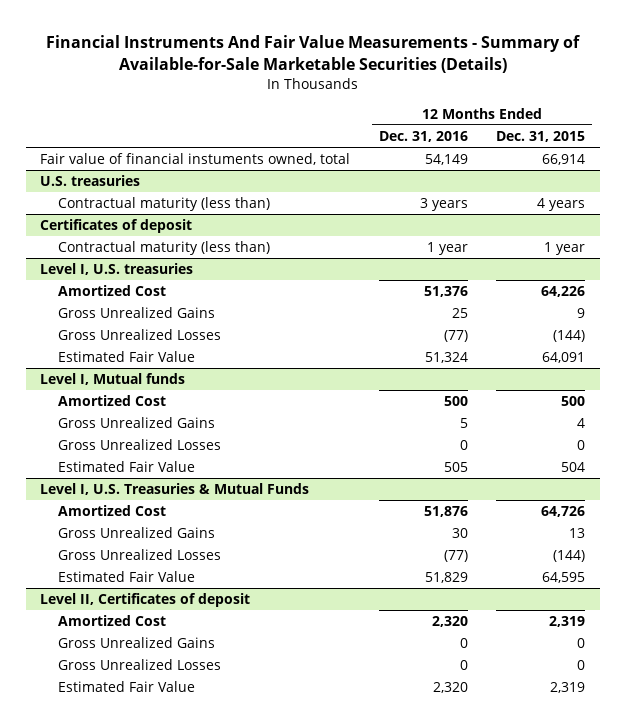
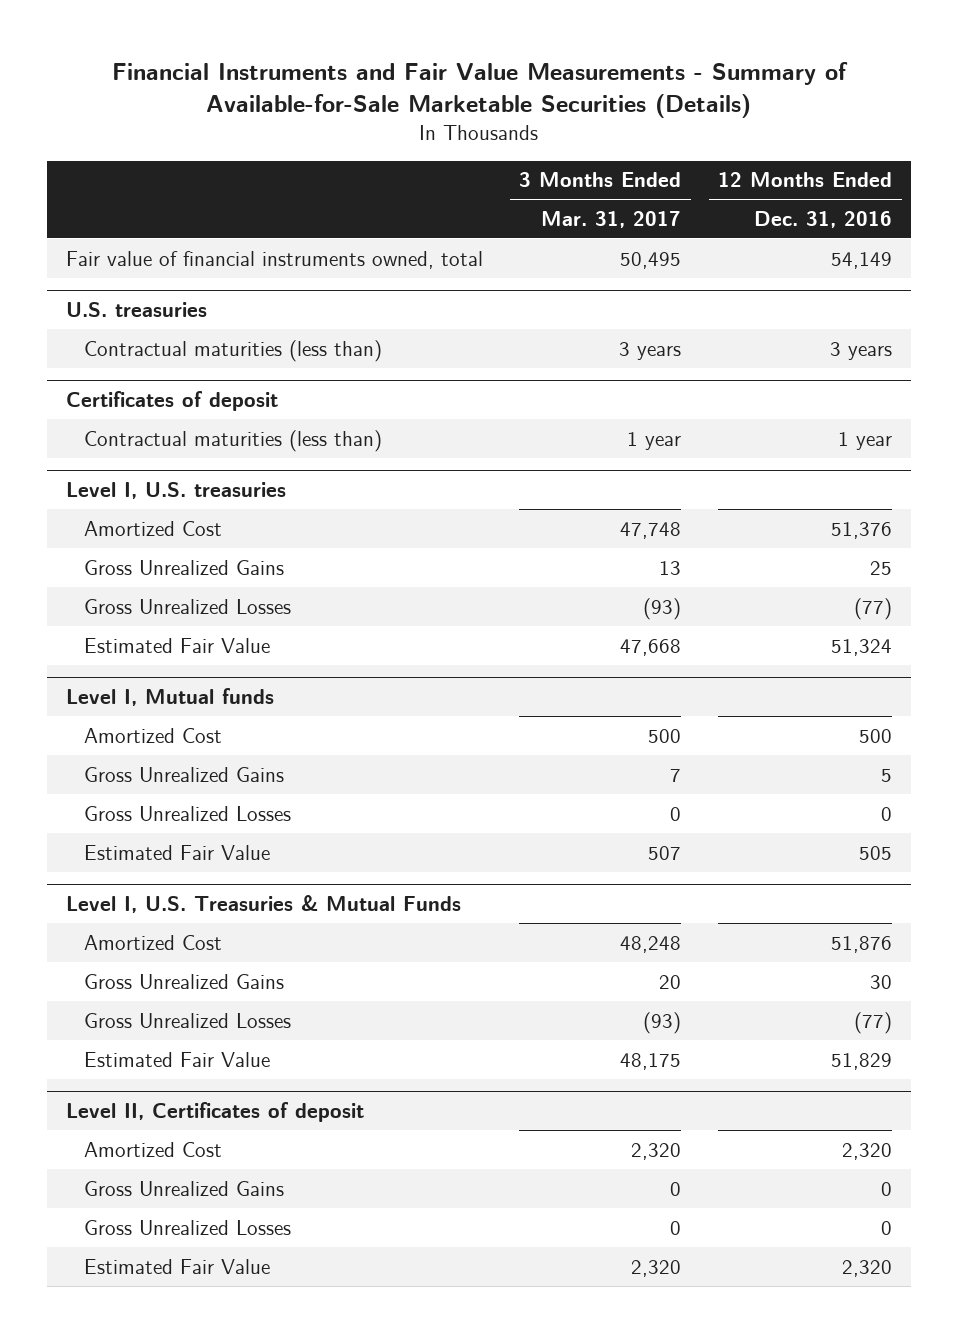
- Financial Instruments And Fair Value Measurements - Summary of Available-for-Sale Marketable Securities (Details)
+ Financial Instruments and Fair Value Measurements - Summary of Available-for-Sale Marketable Securities (Details)
- | 12 Months Ended Dec. 31, 2016 | 12 Months Ended Dec. 31, 2015
+ | 3 Months Ended Mar. 31, 2017 | 12 Months Ended Dec. 31, 2016
- Fair value of financial instuments owned, total | 54,149 | 66,914
+ Fair value of financial instruments owned, total | 50,495 | 54,149
@ U.S. treasuries
- Contractual maturity (less than) | 3 years | 4 years
+ Contractual maturities (less than) | 3 years | 3 years
@ Certificates of deposit
- Contractual maturity (less than) | 1 year | 1 year
+ Contractual maturities (less than) | 1 year | 1 year

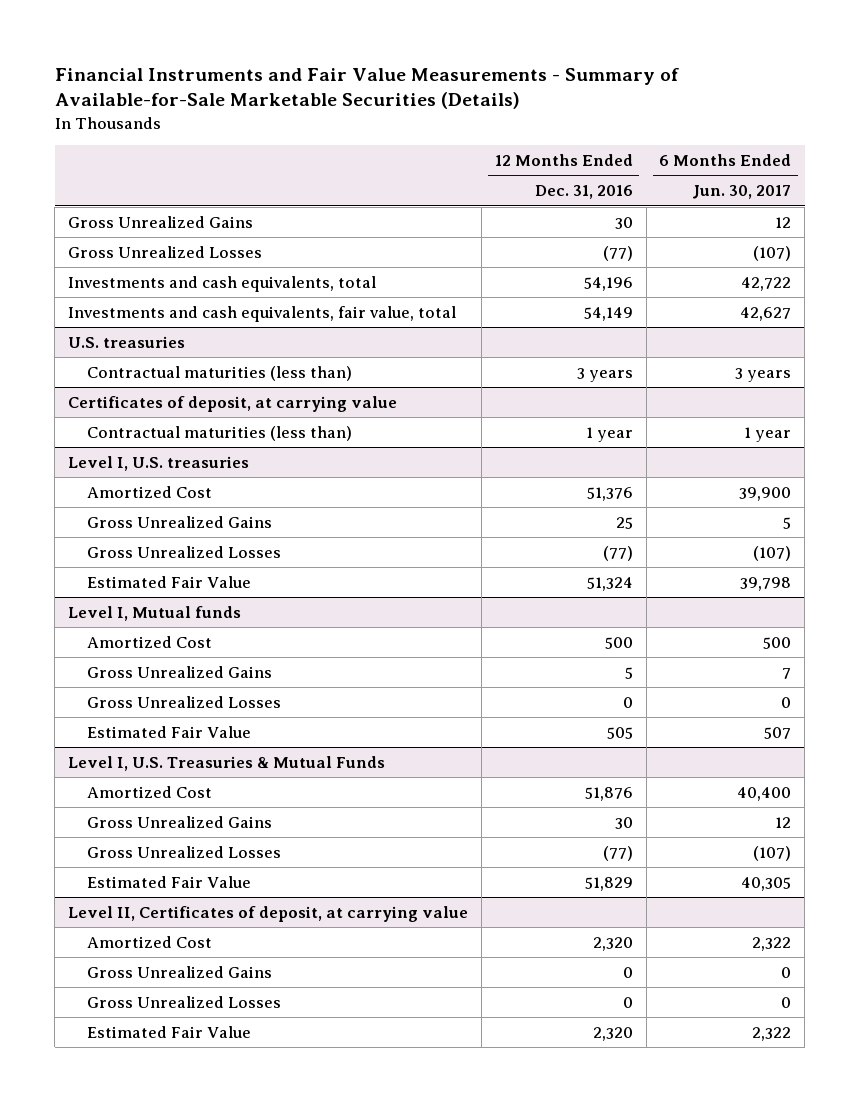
- | 3 Months Ended Mar. 31, 2017 | 12 Months Ended Dec. 31, 2016
+ | 12 Months Ended Dec. 31, 2016 | 6 Months Ended Jun. 30, 2017
- Fair value of financial instruments owned, total | 50,495 | 54,149
+ Gross Unrealized Gains | 30 | 12
+ Gross Unrealized Losses | (77) | (107)
+ Investments and cash equivalents, total | 54,196 | 42,722
+ Investments and cash equivalents, fair value, total | 54,149 | 42,627
- Certificates of deposit
+ Certificates of deposit, at carrying value
- Level II, Certificates of deposit
+ Level II, Certificates of deposit, at carrying value

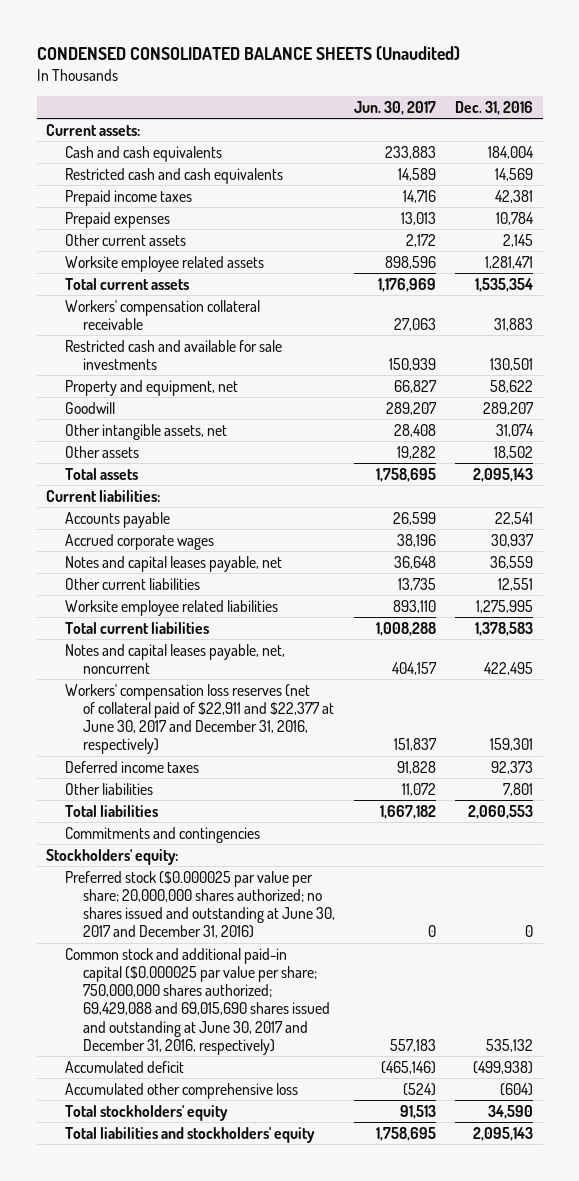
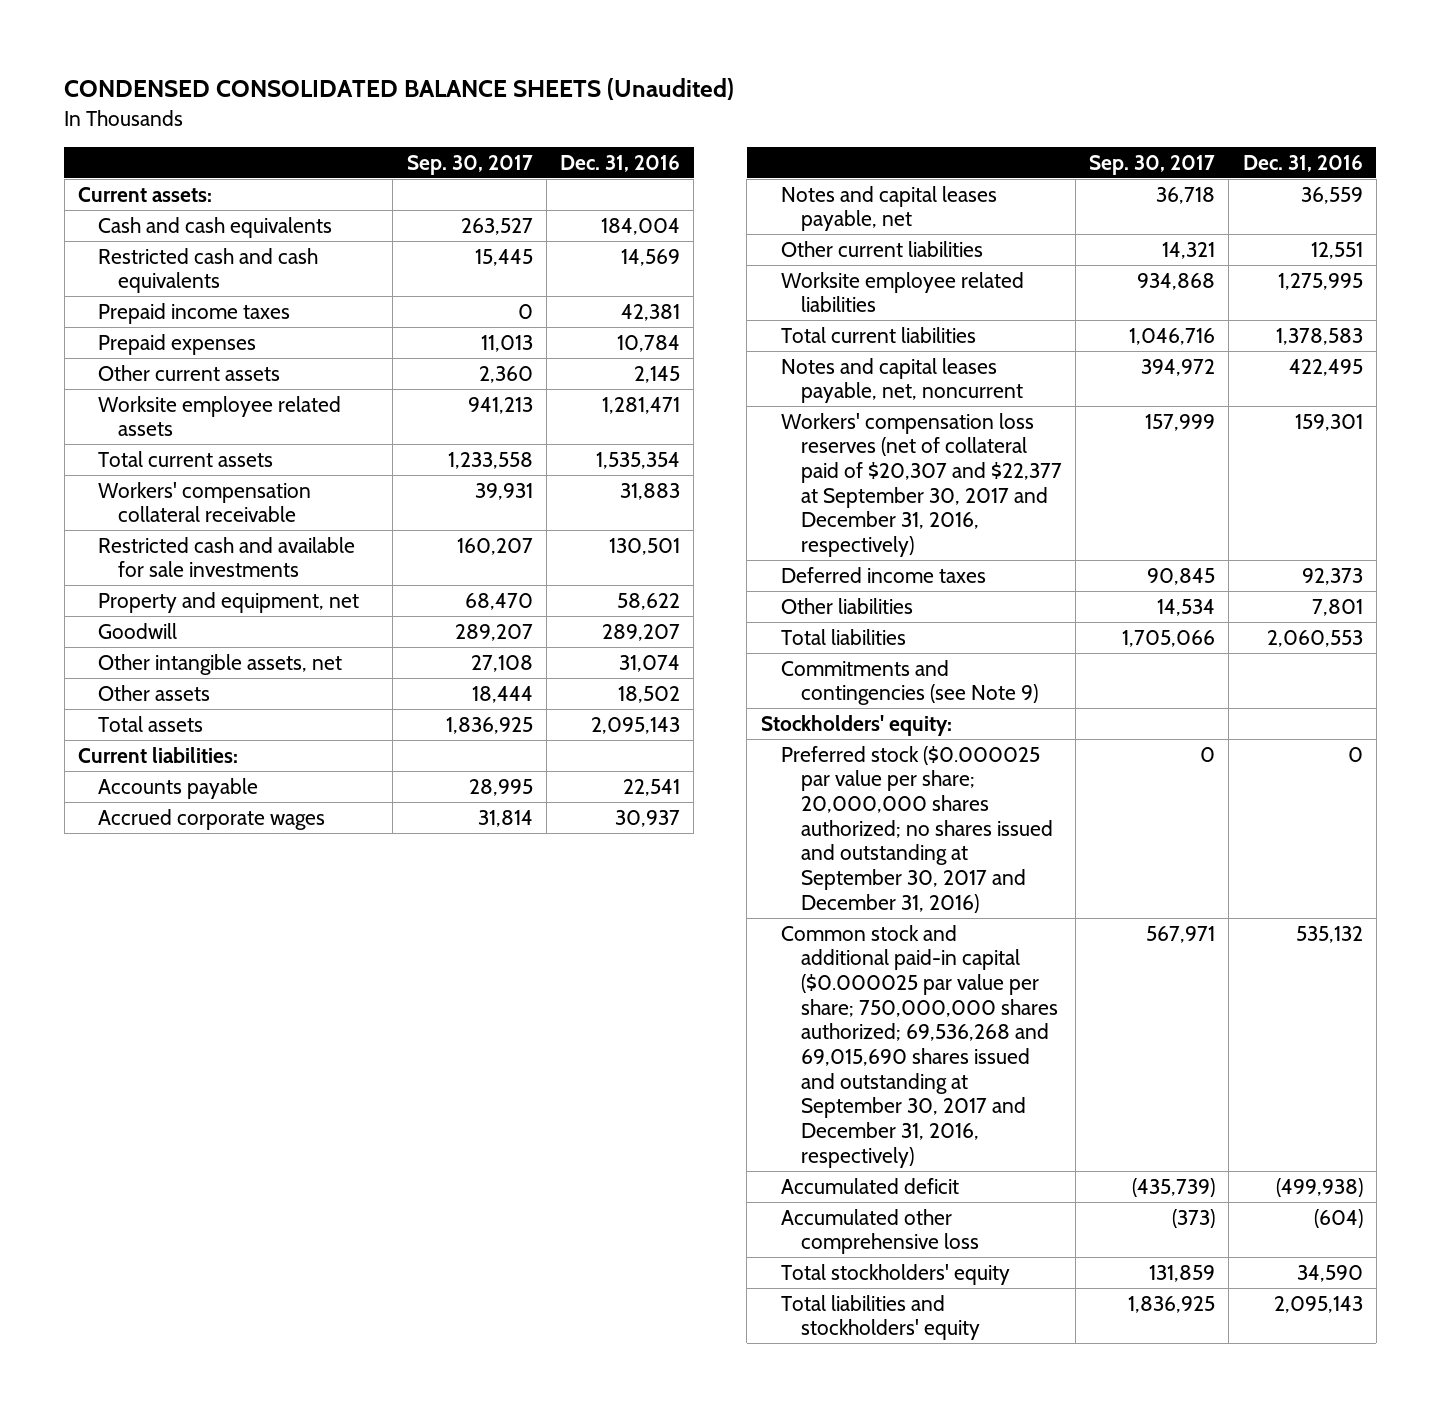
- | Jun. 30, 2017 | Dec. 31, 2016
+ | Sep. 30, 2017 | Dec. 31, 2016
- Workers' compensation loss reserves (net of collateral paid of $22,911 and $22,377 at June 30, 2017 and December 31, 2016, respectively) | 151,837 | 159,301
+ Workers' compensation loss reserves (net of collateral paid of $20,307 and $22,377 at September 30, 2017 and December 31, 2016, respectively) | 157,999 | 159,301
- Commitments and contingencies
+ Commitments and contingencies (see Note 9)
- Preferred stock ($0.000025 par value per share; 20,000,000 shares authorized; no shares issued and outstanding at June 30, 2017 and December 31, 2016) | 0 | 0
- Common stock and additional paid-in capital ($0.000025 par value per share; 750,000,000 shares authorized; 69,429,088 and 69,015,690 shares issued and outstanding at June 30, 2017 and December 31, 2016, respectively) | 557,183 | 535,132
+ Preferred stock ($0.000025 par value per share; 20,000,000 shares authorized; no shares issued and outstanding at September 30, 2017 and December 31, 2016) | 0 | 0
+ Common stock and additional paid-in capital ($0.000025 par value per share; 750,000,000 shares authorized; 69,536,268 and 69,015,690 shares issued and outstanding at September 30, 2017 and December 31, 2016, respectively) | 567,971 | 535,132

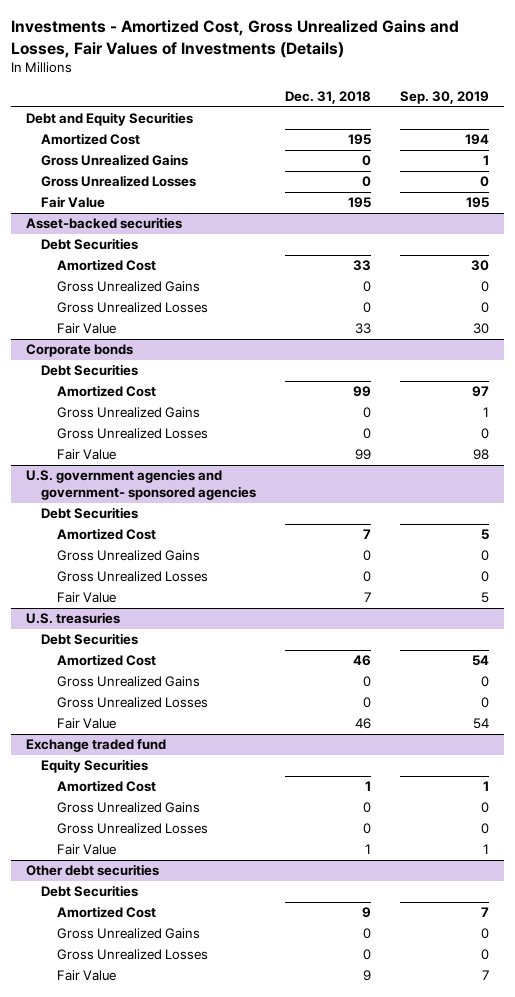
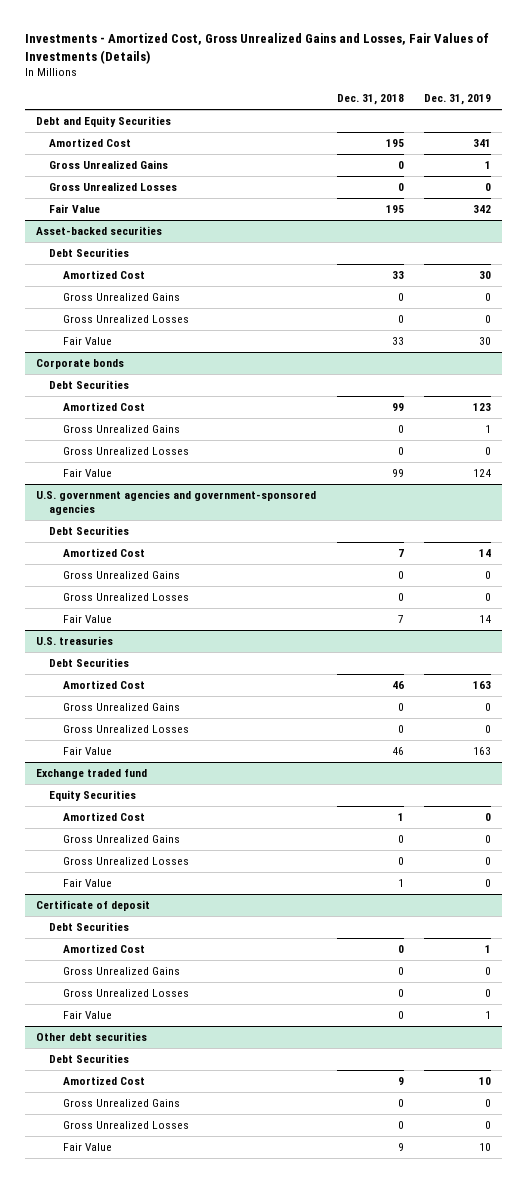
- | Dec. 31, 2018 | Sep. 30, 2019
+ | Dec. 31, 2018 | Dec. 31, 2019
- U.S. government agencies and government- sponsored agencies
+ U.S. government agencies and government-sponsored agencies
+ Certificate of deposit
+ Debt Securities
+ Amortized Cost | 0 | 1
+ Gross Unrealized Gains | 0 | 0
+ Gross Unrealized Losses | 0 | 0
+ Fair Value | 0 | 1

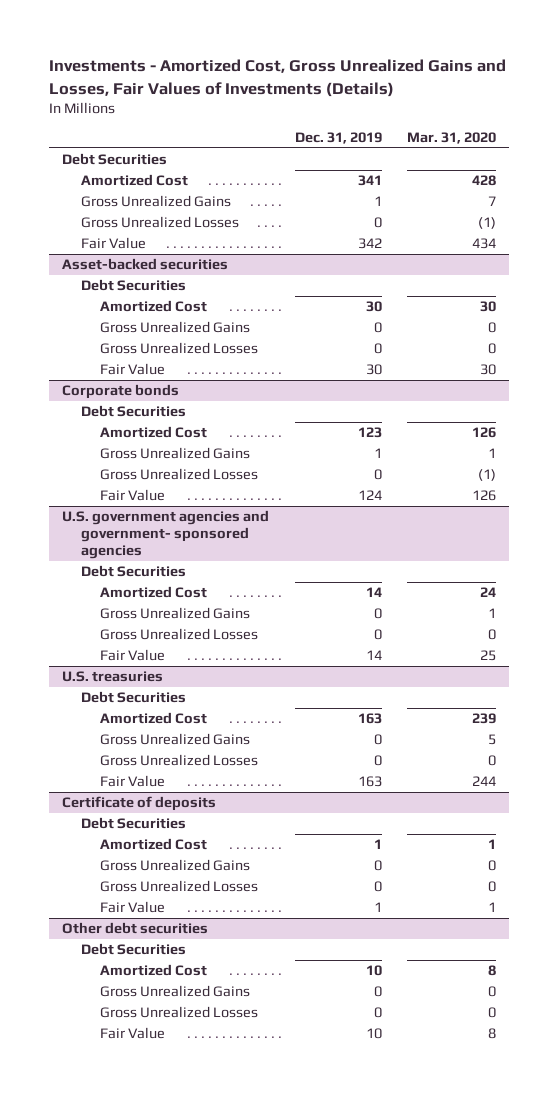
- | Dec. 31, 2018 | Dec. 31, 2019
+ | Dec. 31, 2019 | Mar. 31, 2020
- Debt and Equity Securities
+ Debt Securities
- U.S. government agencies and government-sponsored agencies
+ U.S. government agencies and government- sponsored agencies
- Exchange traded fund
- Equity Securities
- Amortized Cost | 1 | 0
- Gross Unrealized Gains | 0 | 0
- Gross Unrealized Losses | 0 | 0
- Fair Value | 1 | 0
- Certificate of deposit
+ Certificate of deposits

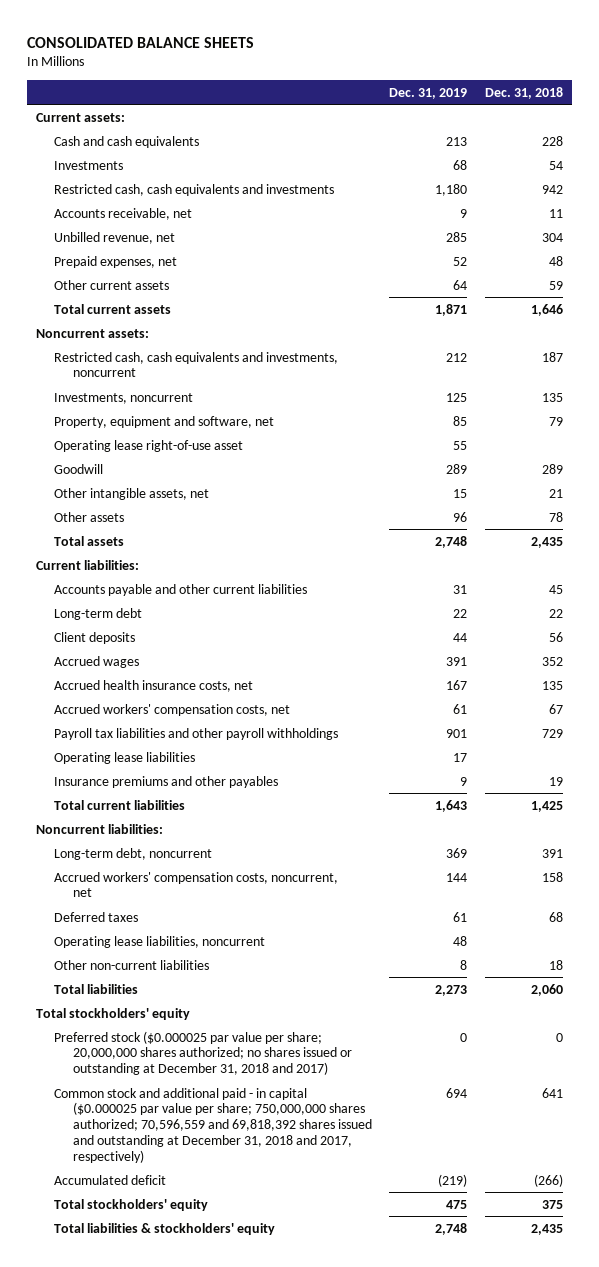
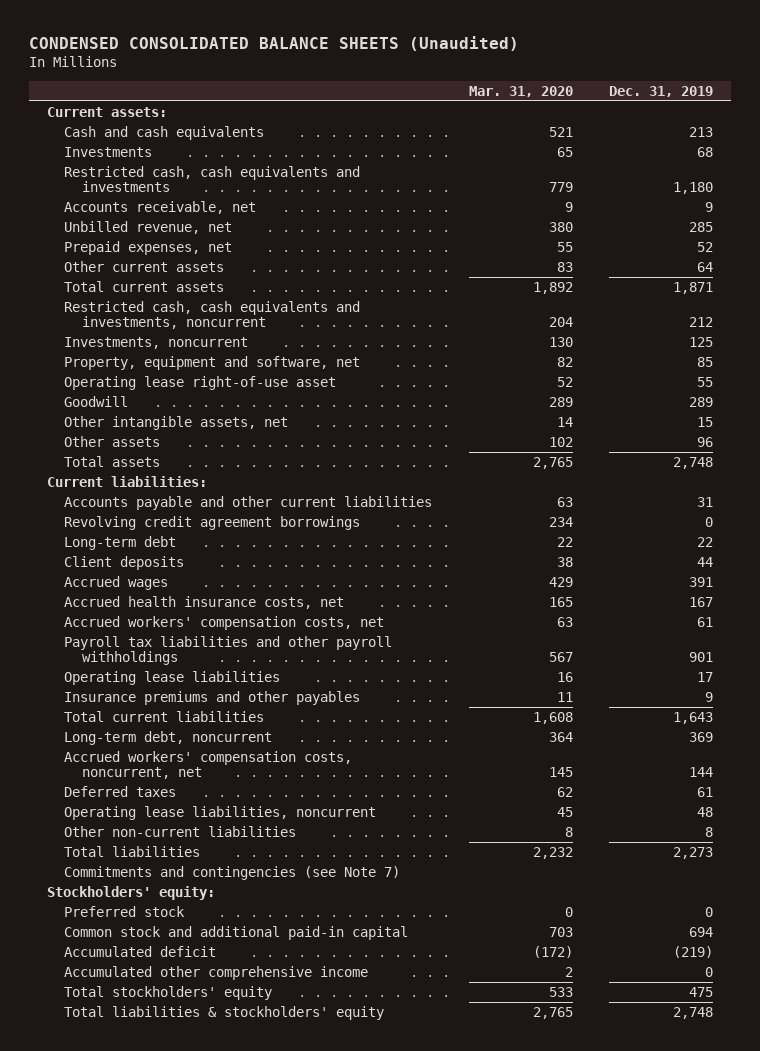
- CONSOLIDATED BALANCE SHEETS
+ CONDENSED CONSOLIDATED BALANCE SHEETS (Unaudited)
- | Dec. 31, 2019 | Dec. 31, 2018
+ | Mar. 31, 2020 | Dec. 31, 2019
- Noncurrent assets:
+ Revolving credit agreement borrowings | 234 | 0
- Noncurrent liabilities:
- Total stockholders' equity
- Preferred stock ($0.000025 par value per share; 20,000,000 shares authorized; no shares issued or outstanding at December 31, 2018 and 2017) | 0 | 0
- Common stock and additional paid - in capital ($0.000025 par value per share; 750,000,000 shares authorized; 70,596,559 and 69,818,392 shares issued and outstanding at December 31, 2018 and 2017, respectively) | 694 | 641
+ Commitments and contingencies (see Note 7)
+ Stockholders' equity:
+ Preferred stock | 0 | 0
+ Common stock and additional paid-in capital | 703 | 694
+ Accumulated other comprehensive income | 2 | 0

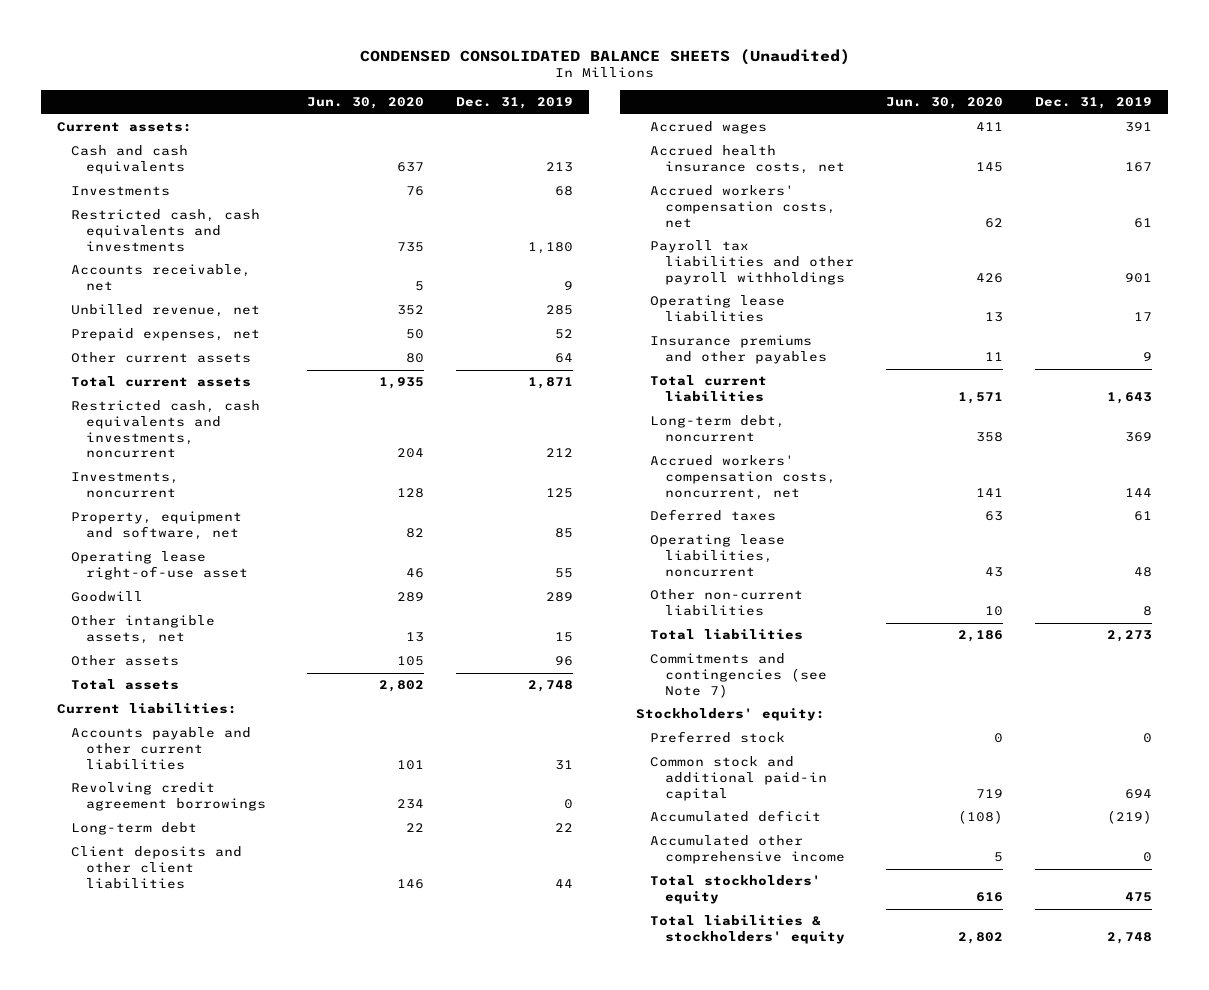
- | Mar. 31, 2020 | Dec. 31, 2019
+ | Jun. 30, 2020 | Dec. 31, 2019
- Client deposits | 38 | 44
+ Client deposits and other client liabilities | 146 | 44

